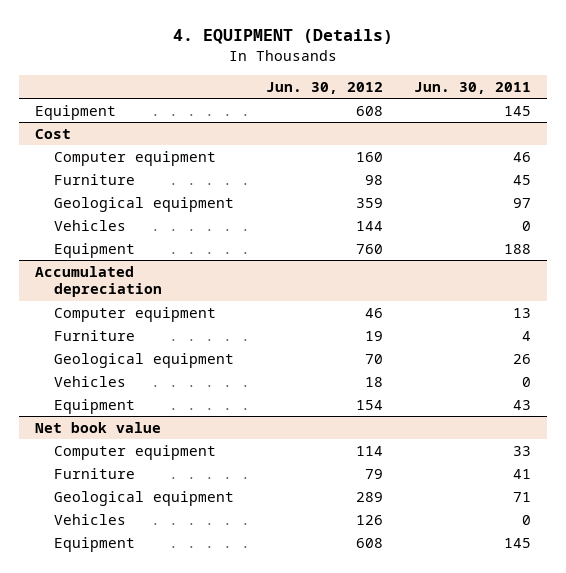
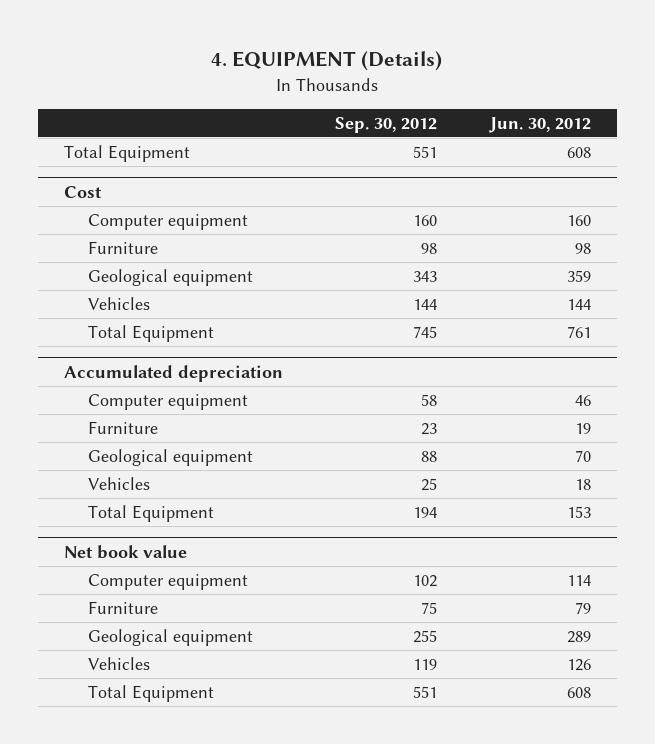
- | Jun. 30, 2012 | Jun. 30, 2011
+ | Sep. 30, 2012 | Jun. 30, 2012
- Equipment | 608 | 145
+ Total Equipment | 551 | 608
@ Cost
- Equipment | 760 | 188
+ Total Equipment | 745 | 761
@ Accumulated depreciation
- Equipment | 154 | 43
+ Total Equipment | 194 | 153
@ Net book value
- Equipment | 608 | 145
+ Total Equipment | 551 | 608

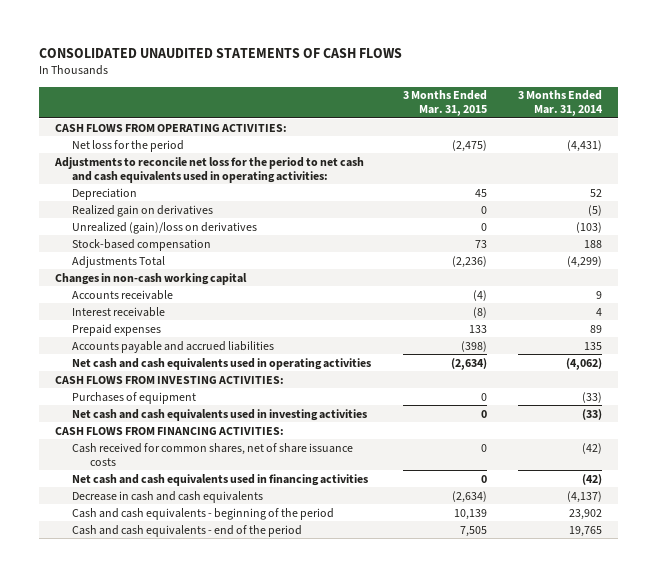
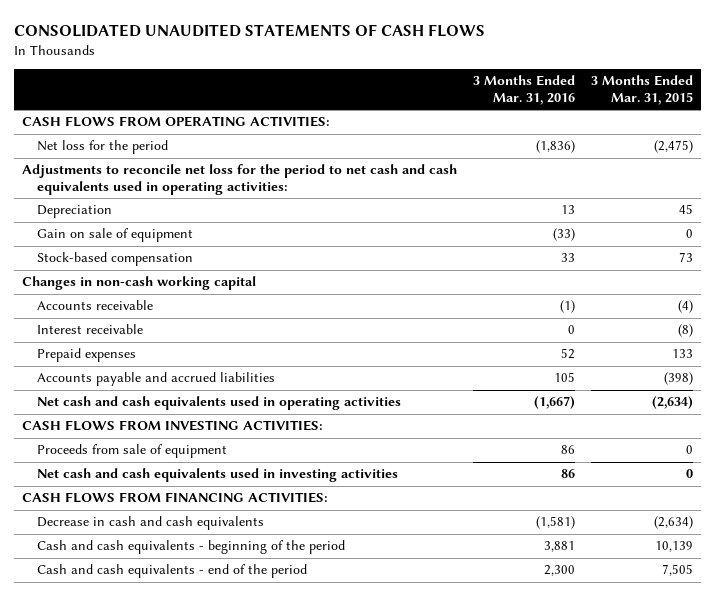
- | 3 Months Ended Mar. 31, 2015 | 3 Months Ended Mar. 31, 2014
+ | 3 Months Ended Mar. 31, 2016 | 3 Months Ended Mar. 31, 2015
- Realized gain on derivatives | 0 | (5)
- Unrealized (gain)/loss on derivatives | 0 | (103)
+ Gain on sale of equipment | (33) | 0
- Adjustments Total | (2,236) | (4,299)
- Purchases of equipment | 0 | (33)
+ Proceeds from sale of equipment | 86 | 0
- Cash received for common shares, net of share issuance costs | 0 | (42)
- Net cash and cash equivalents used in financing activities | 0 | (42)

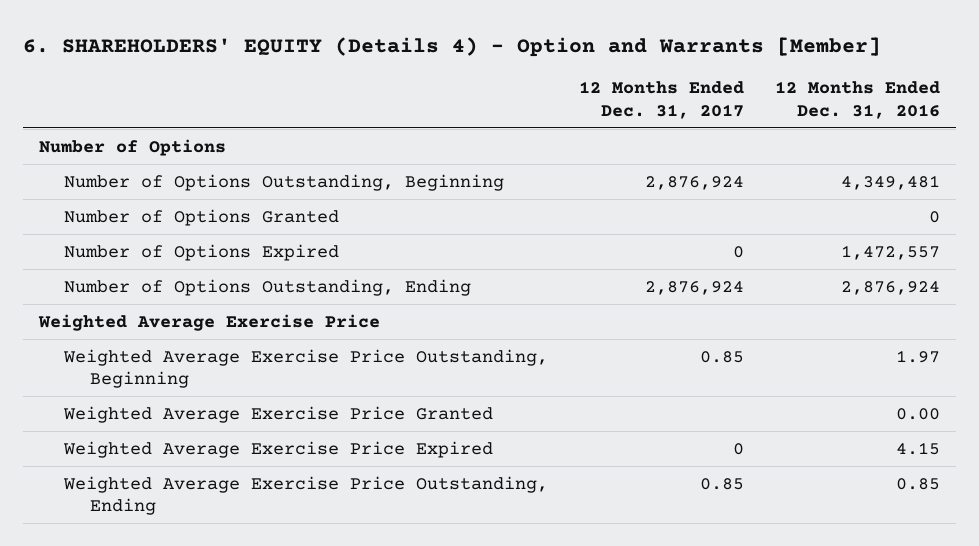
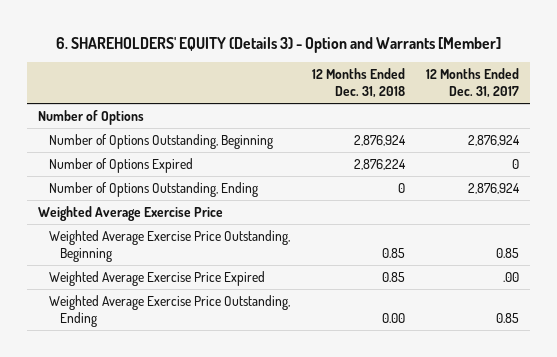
- 6. SHAREHOLDERS' EQUITY (Details 4) - Option and Warrants [Member]
+ 6. SHAREHOLDERS' EQUITY (Details 3) - Option and Warrants [Member]
- | 12 Months Ended Dec. 31, 2017 | 12 Months Ended Dec. 31, 2016
+ | 12 Months Ended Dec. 31, 2018 | 12 Months Ended Dec. 31, 2017
- Number of Options Granted | | 0
- Weighted Average Exercise Price Granted | | 0.00
- Weighted Average Exercise Price Expired | 0 | 4.15
+ Weighted Average Exercise Price Expired | 0.85 | .00

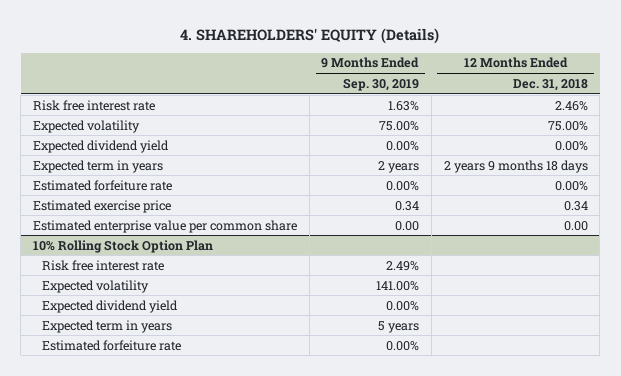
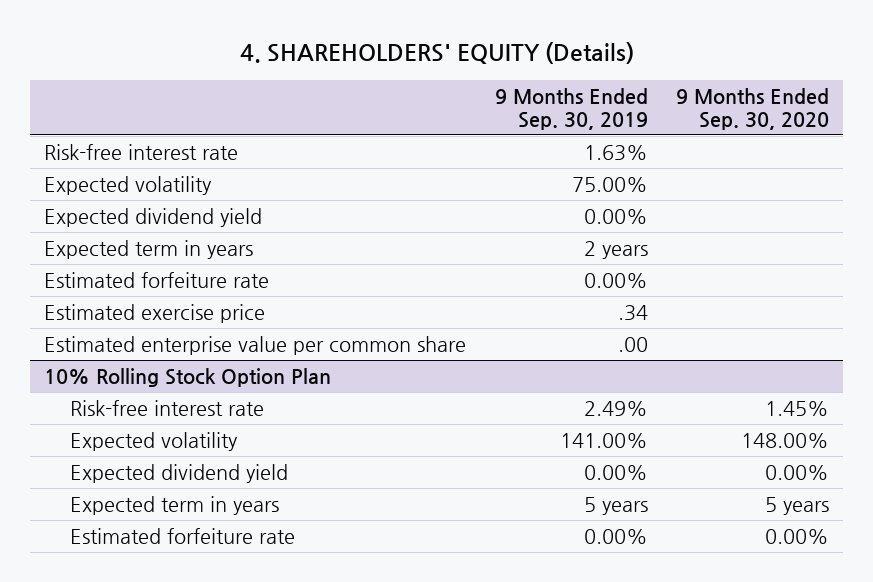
- | 9 Months Ended Sep. 30, 2019 | 12 Months Ended Dec. 31, 2018
+ | 9 Months Ended Sep. 30, 2019 | 9 Months Ended Sep. 30, 2020
- Risk free interest rate | 1.63% | 2.46%
+ Risk-free interest rate | 1.63% |
- Estimated exercise price | 0.34 | 0.34
- Estimated enterprise value per common share | 0.00 | 0.00
+ Estimated exercise price | .34 |
+ Estimated enterprise value per common share | .00 |
@ 10% Rolling Stock Option Plan
- Risk free interest rate | 2.49% |
+ Risk-free interest rate | 2.49% | 1.45%

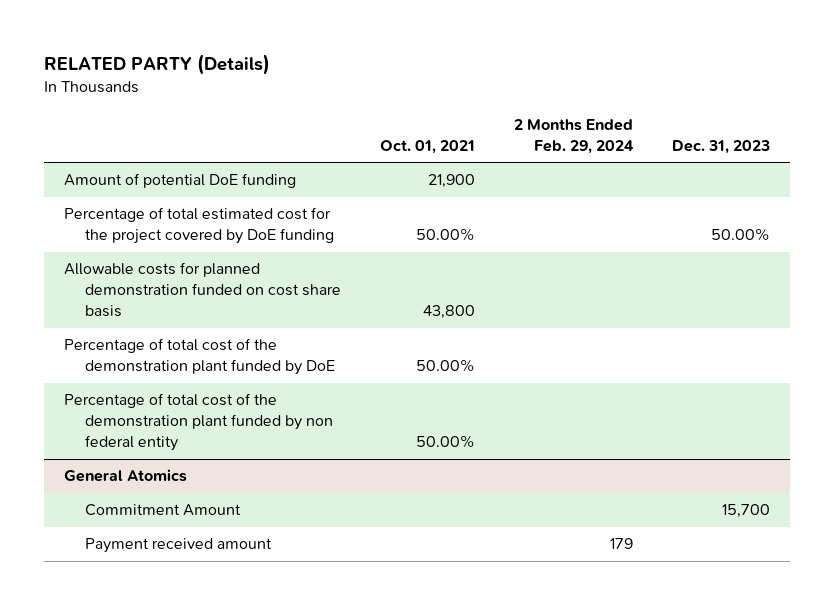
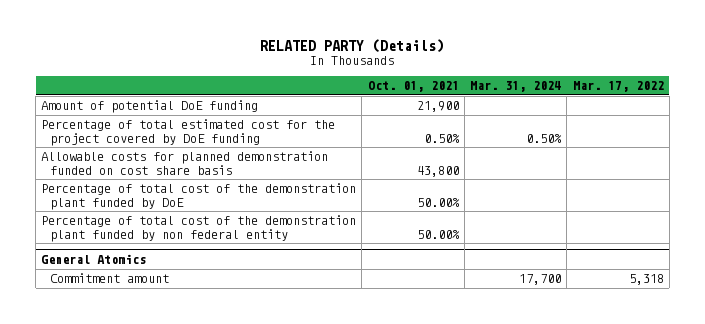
- | Oct. 01, 2021 | 2 Months Ended Feb. 29, 2024 | Dec. 31, 2023
+ | Oct. 01, 2021 | Mar. 31, 2024 | Mar. 17, 2022
- Percentage of total estimated cost for the project covered by DoE funding | 50.00% | | 50.00%
+ Percentage of total estimated cost for the project covered by DoE funding | 0.50% | 0.50% |
@ General Atomics
- Commitment Amount | | | 15,700
- Payment received amount | | 179 |
+ Commitment amount | | 17,700 | 5,318

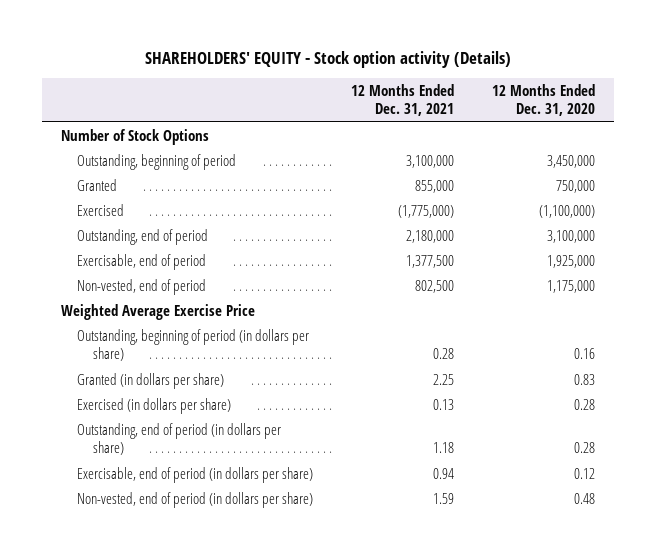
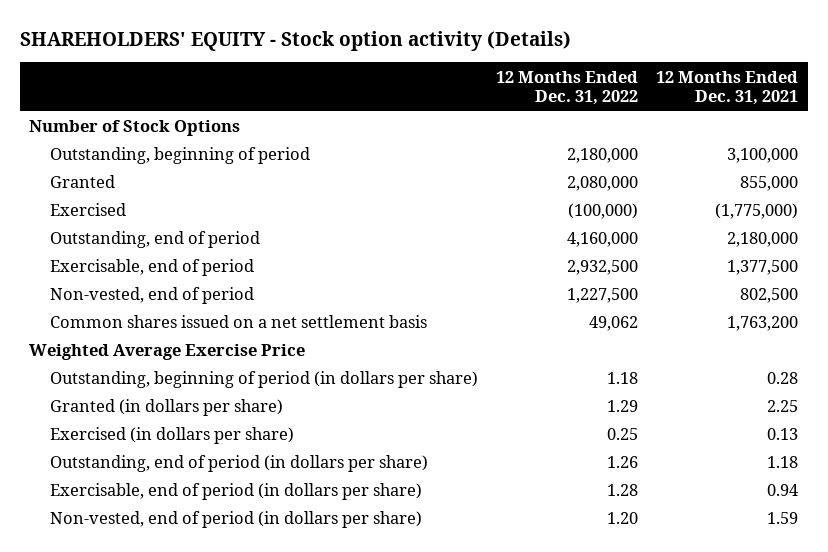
- | 12 Months Ended Dec. 31, 2021 | 12 Months Ended Dec. 31, 2020
+ | 12 Months Ended Dec. 31, 2022 | 12 Months Ended Dec. 31, 2021
+ Common shares issued on a net settlement basis | 49,062 | 1,763,200

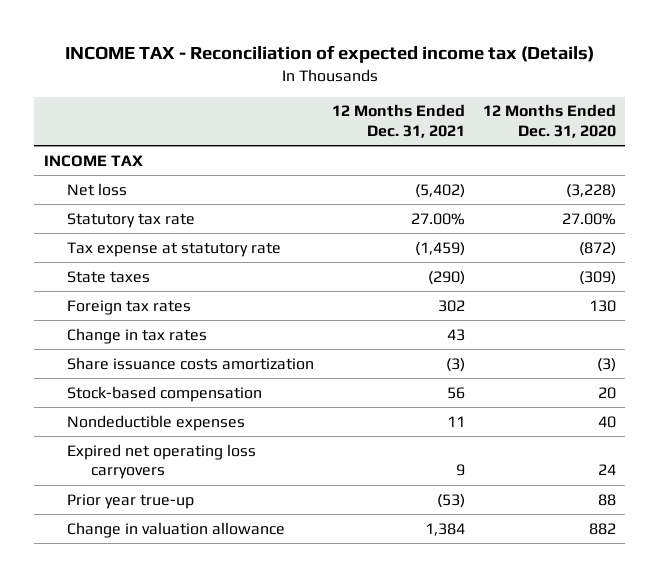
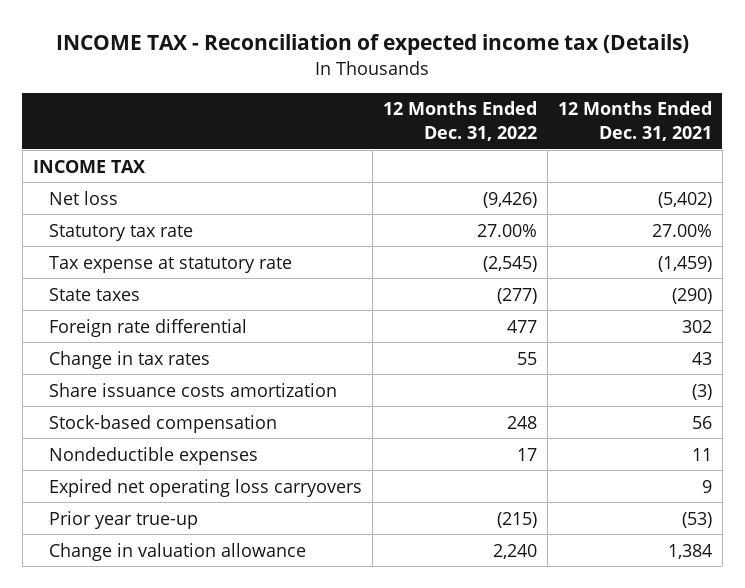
- | 12 Months Ended Dec. 31, 2021 | 12 Months Ended Dec. 31, 2020
+ | 12 Months Ended Dec. 31, 2022 | 12 Months Ended Dec. 31, 2021
- Foreign tax rates | 302 | 130
+ Foreign rate differential | 477 | 302

